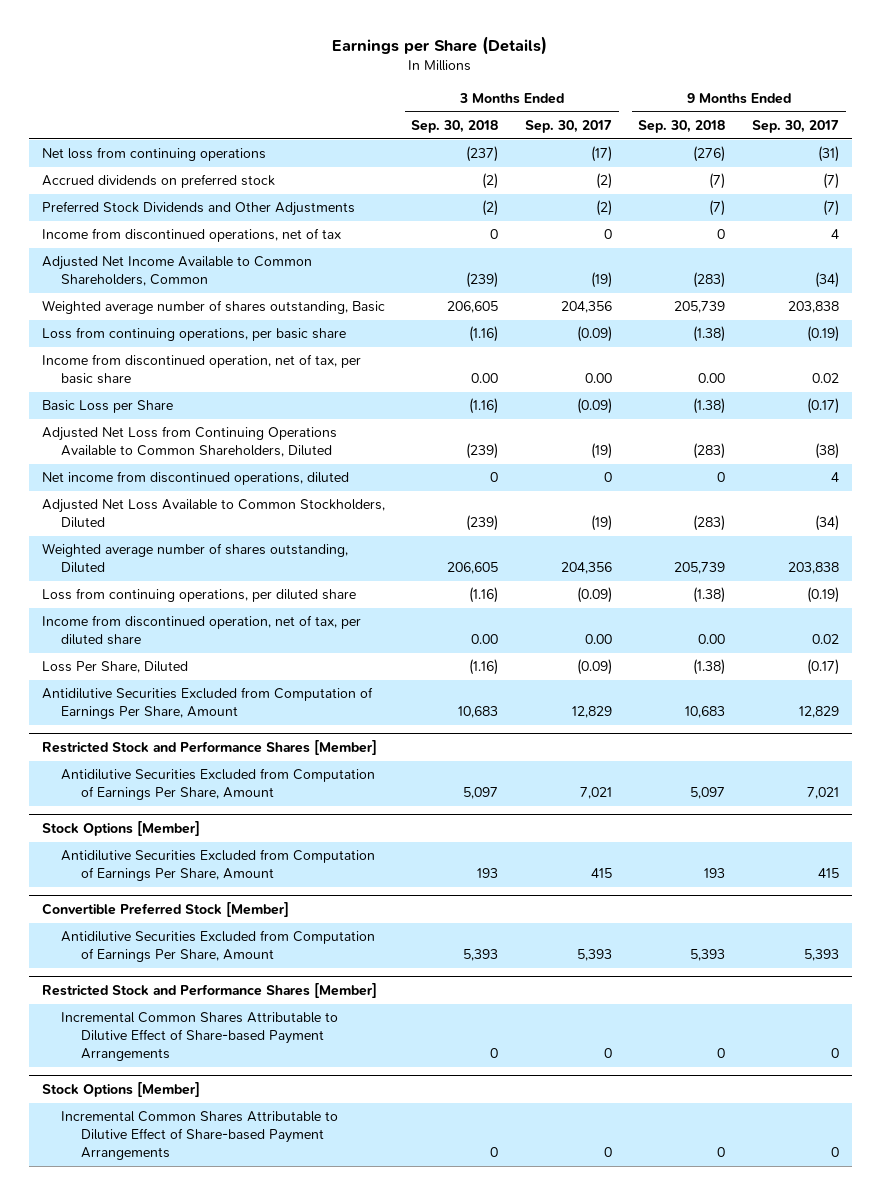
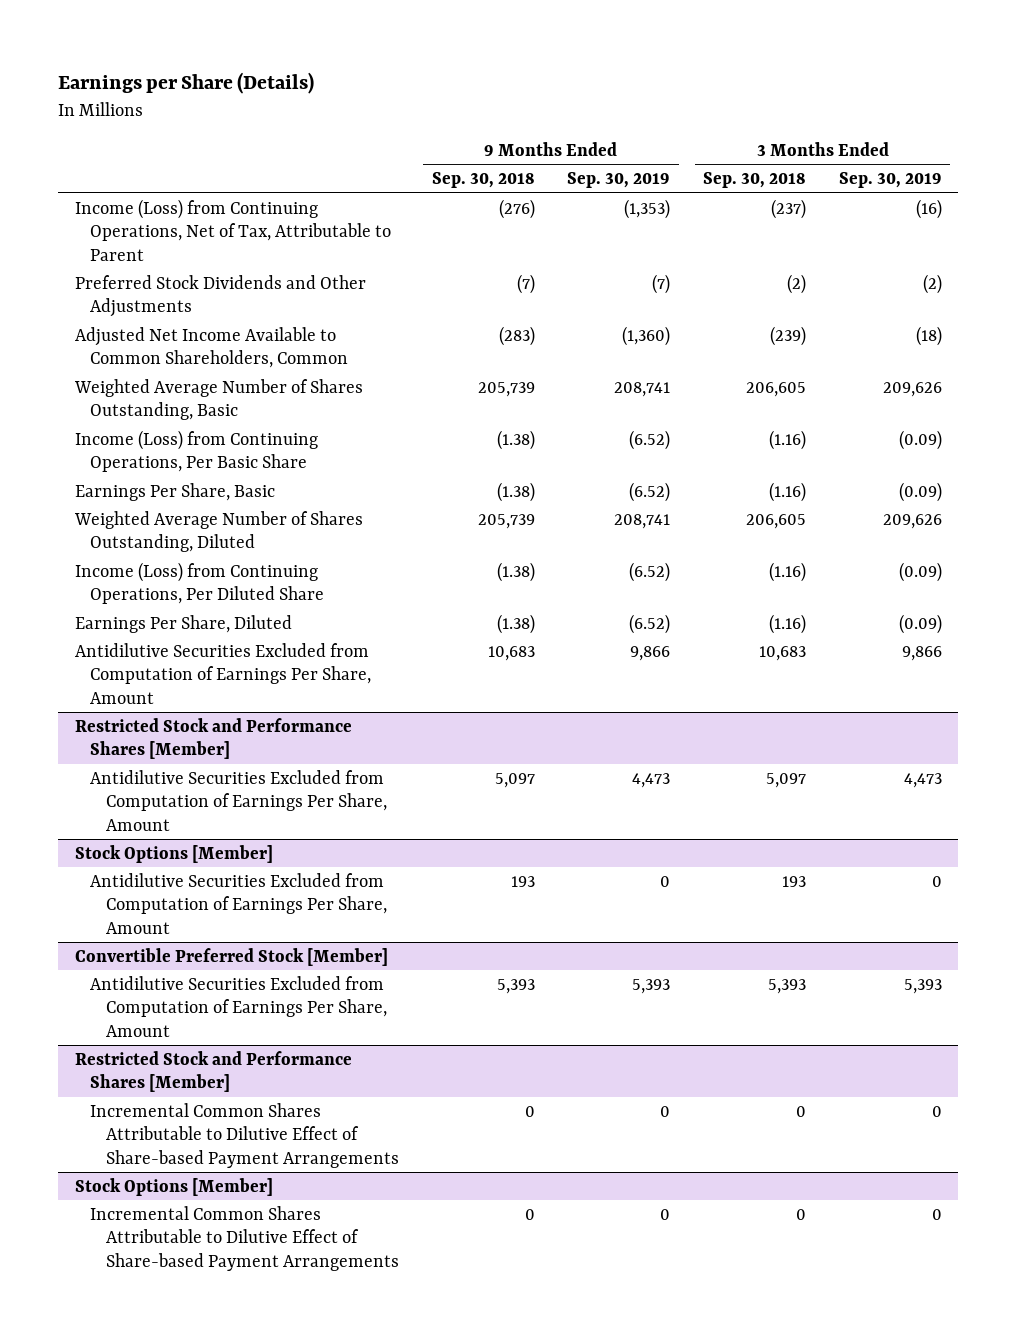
- | 3 Months Ended Sep. 30, 2018 | 3 Months Ended Sep. 30, 2017 | 9 Months Ended Sep. 30, 2018 | 9 Months Ended Sep. 30, 2017
+ | 9 Months Ended Sep. 30, 2018 | 9 Months Ended Sep. 30, 2019 | 3 Months Ended Sep. 30, 2018 | 3 Months Ended Sep. 30, 2019
- Net loss from continuing operations | (237) | (17) | (276) | (31)
- Accrued dividends on preferred stock | (2) | (2) | (7) | (7)
+ Income (Loss) from Continuing Operations, Net of Tax, Attributable to Parent | (276) | (1,353) | (237) | (16)
- Income from discontinued operations, net of tax | 0 | 0 | 0 | 4
- Weighted average number of shares outstanding, Basic | 206,605 | 204,356 | 205,739 | 203,838
- Loss from continuing operations, per basic share | (1.16) | (0.09) | (1.38) | (0.19)
- Income from discontinued operation, net of tax, per basic share | 0.00 | 0.00 | 0.00 | 0.02
- Basic Loss per Share | (1.16) | (0.09) | (1.38) | (0.17)
- Adjusted Net Loss from Continuing Operations Available to Common Shareholders, Diluted | (239) | (19) | (283) | (38)
- Net income from discontinued operations, diluted | 0 | 0 | 0 | 4
- Adjusted Net Loss Available to Common Stockholders, Diluted | (239) | (19) | (283) | (34)
- Weighted average number of shares outstanding, Diluted | 206,605 | 204,356 | 205,739 | 203,838
- Loss from continuing operations, per diluted share | (1.16) | (0.09) | (1.38) | (0.19)
- Income from discontinued operation, net of tax, per diluted share | 0.00 | 0.00 | 0.00 | 0.02
- Loss Per Share, Diluted | (1.16) | (0.09) | (1.38) | (0.17)
+ Weighted Average Number of Shares Outstanding, Basic | 205,739 | 208,741 | 206,605 | 209,626
+ Income (Loss) from Continuing Operations, Per Basic Share | (1.38) | (6.52) | (1.16) | (0.09)
+ Earnings Per Share, Basic | (1.38) | (6.52) | (1.16) | (0.09)
+ Weighted Average Number of Shares Outstanding, Diluted | 205,739 | 208,741 | 206,605 | 209,626
+ Income (Loss) from Continuing Operations, Per Diluted Share | (1.38) | (6.52) | (1.16) | (0.09)
+ Earnings Per Share, Diluted | (1.38) | (6.52) | (1.16) | (0.09)

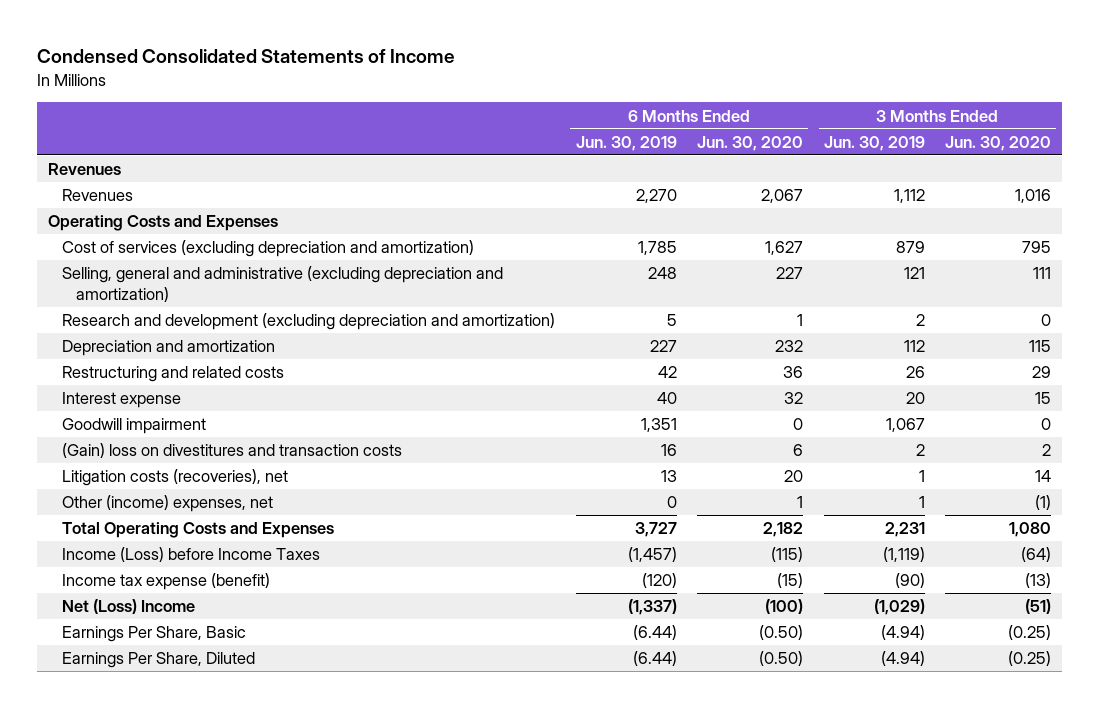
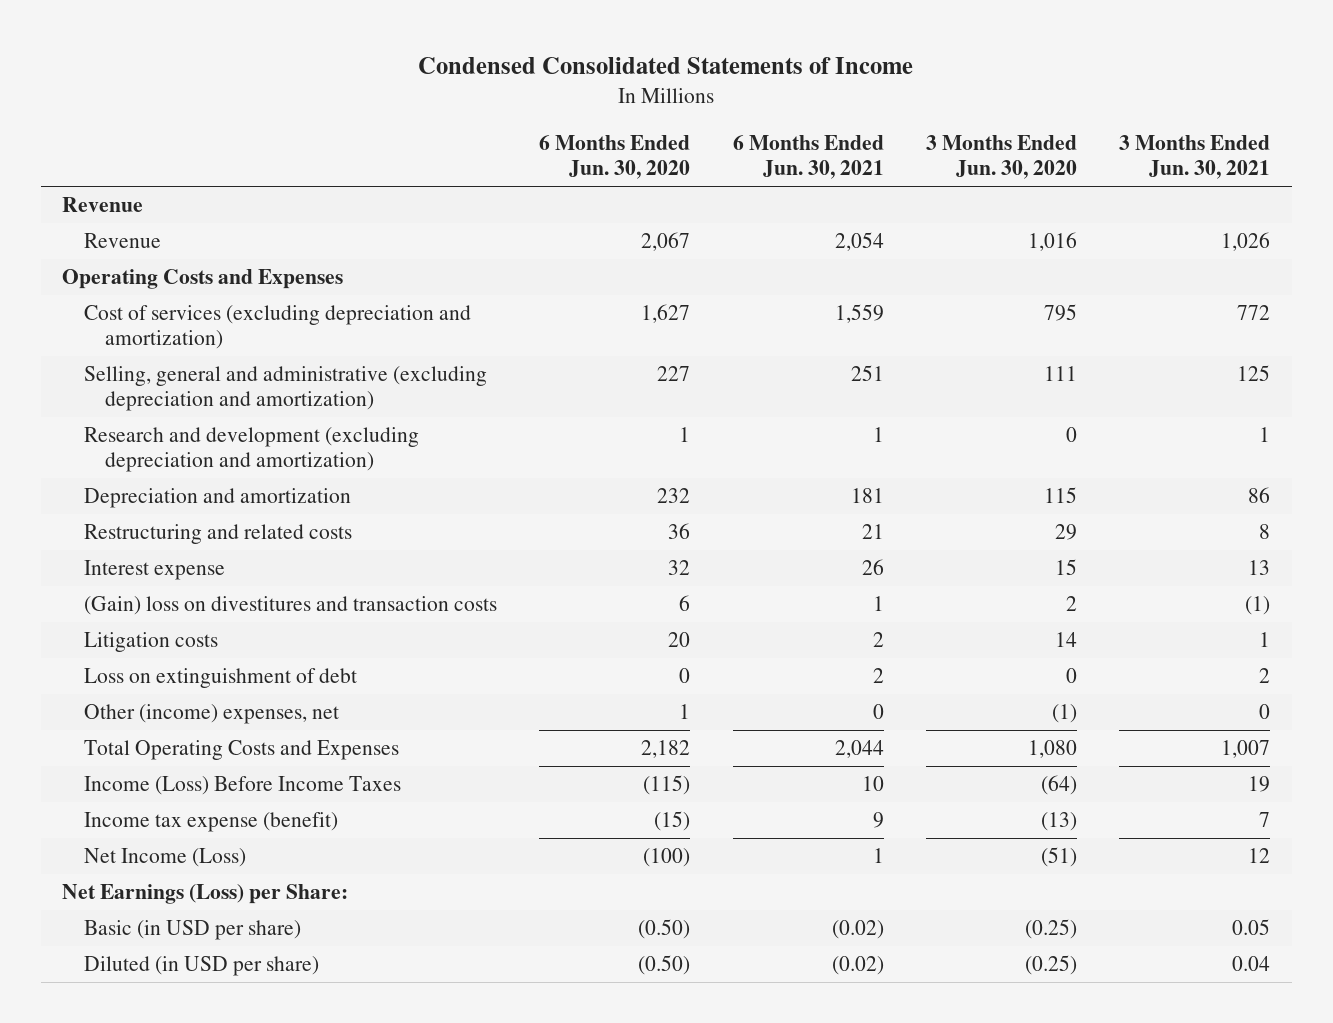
- | 6 Months Ended Jun. 30, 2019 | 6 Months Ended Jun. 30, 2020 | 3 Months Ended Jun. 30, 2019 | 3 Months Ended Jun. 30, 2020
+ | 6 Months Ended Jun. 30, 2020 | 6 Months Ended Jun. 30, 2021 | 3 Months Ended Jun. 30, 2020 | 3 Months Ended Jun. 30, 2021
- Revenues
- Revenues | 2,270 | 2,067 | 1,112 | 1,016
+ Revenue
+ Revenue | 2,067 | 2,054 | 1,016 | 1,026
- Goodwill impairment | 1,351 | 0 | 1,067 | 0
- Litigation costs (recoveries), net | 13 | 20 | 1 | 14
+ Litigation costs | 20 | 2 | 14 | 1
+ Loss on extinguishment of debt | 0 | 2 | 0 | 2
- Income (Loss) before Income Taxes | (1,457) | (115) | (1,119) | (64)
+ Income (Loss) Before Income Taxes | (115) | 10 | (64) | 19
- Net (Loss) Income | (1,337) | (100) | (1,029) | (51)
- Earnings Per Share, Basic | (6.44) | (0.50) | (4.94) | (0.25)
- Earnings Per Share, Diluted | (6.44) | (0.50) | (4.94) | (0.25)
+ Net Income (Loss) | (100) | 1 | (51) | 12
+ Net Earnings (Loss) per Share:
+ Basic (in USD per share) | (0.50) | (0.02) | (0.25) | 0.05
+ Diluted (in USD per share) | (0.50) | (0.02) | (0.25) | 0.04

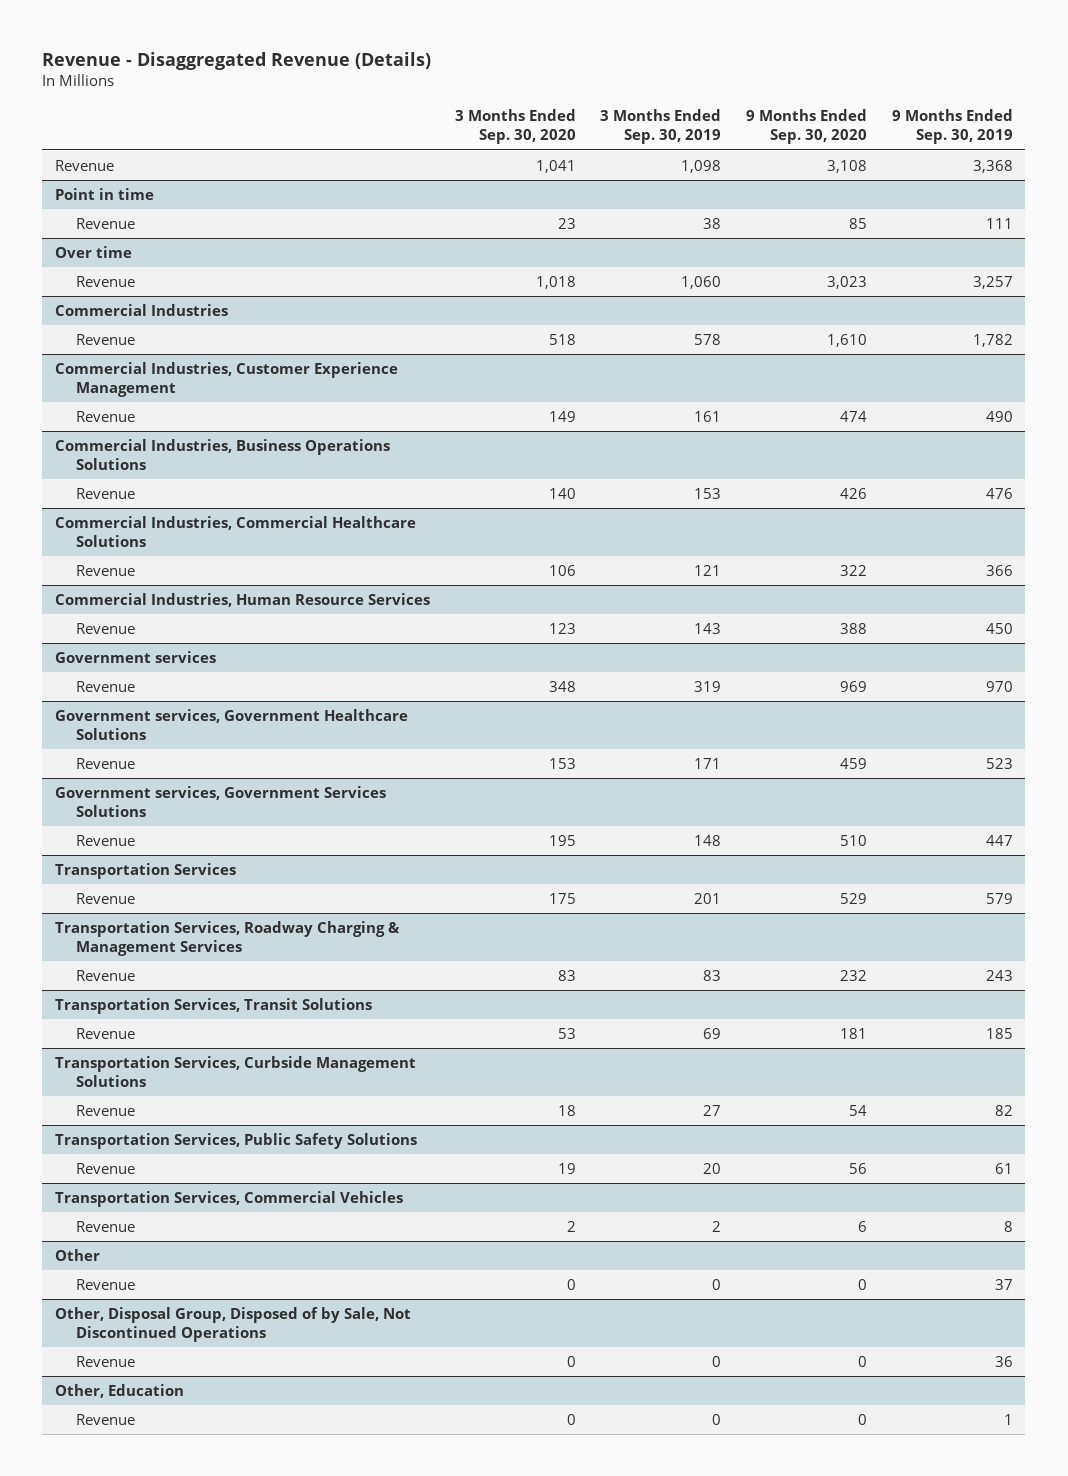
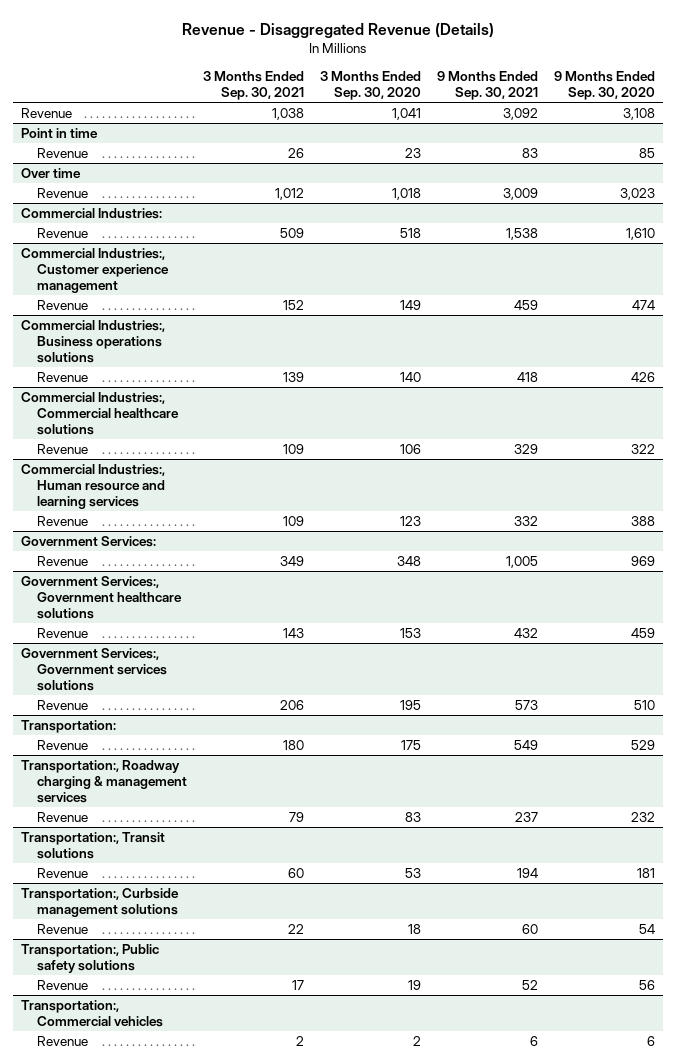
- | 3 Months Ended Sep. 30, 2020 | 3 Months Ended Sep. 30, 2019 | 9 Months Ended Sep. 30, 2020 | 9 Months Ended Sep. 30, 2019
+ | 3 Months Ended Sep. 30, 2021 | 3 Months Ended Sep. 30, 2020 | 9 Months Ended Sep. 30, 2021 | 9 Months Ended Sep. 30, 2020
- Commercial Industries
+ Commercial Industries:
- Commercial Industries, Customer Experience Management
+ Commercial Industries:, Customer experience management
- Commercial Industries, Business Operations Solutions
+ Commercial Industries:, Business operations solutions
- Commercial Industries, Commercial Healthcare Solutions
+ Commercial Industries:, Commercial healthcare solutions
- Commercial Industries, Human Resource Services
+ Commercial Industries:, Human resource and learning services
- Government services
+ Government Services:
- Government services, Government Healthcare Solutions
+ Government Services:, Government healthcare solutions
- Government services, Government Services Solutions
+ Government Services:, Government services solutions
- Transportation Services
+ Transportation:
- Transportation Services, Roadway Charging & Management Services
+ Transportation:, Roadway charging & management services
- Transportation Services, Transit Solutions
+ Transportation:, Transit solutions
- Transportation Services, Curbside Management Solutions
+ Transportation:, Curbside management solutions
- Transportation Services, Public Safety Solutions
+ Transportation:, Public safety solutions
- Transportation Services, Commercial Vehicles
+ Transportation:, Commercial vehicles
- Other
- Revenue | 0 | 0 | 0 | 37
- Other, Disposal Group, Disposed of by Sale, Not Discontinued Operations
- Revenue | 0 | 0 | 0 | 36
- Other, Education
- Revenue | 0 | 0 | 0 | 1

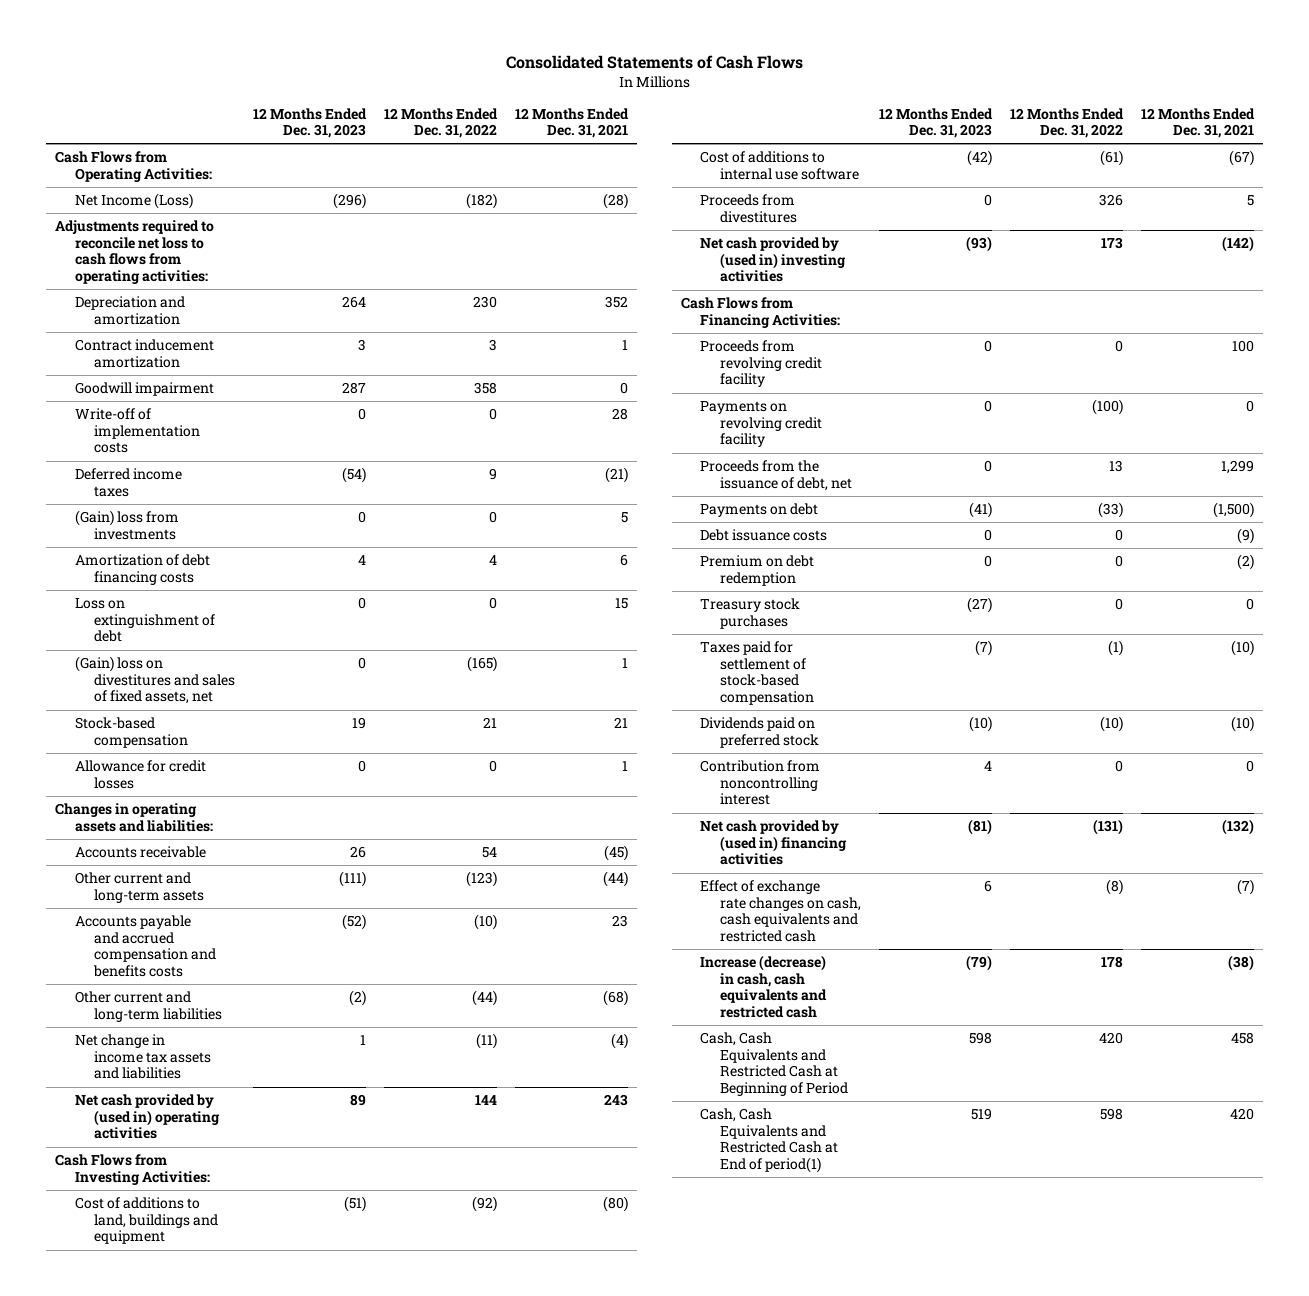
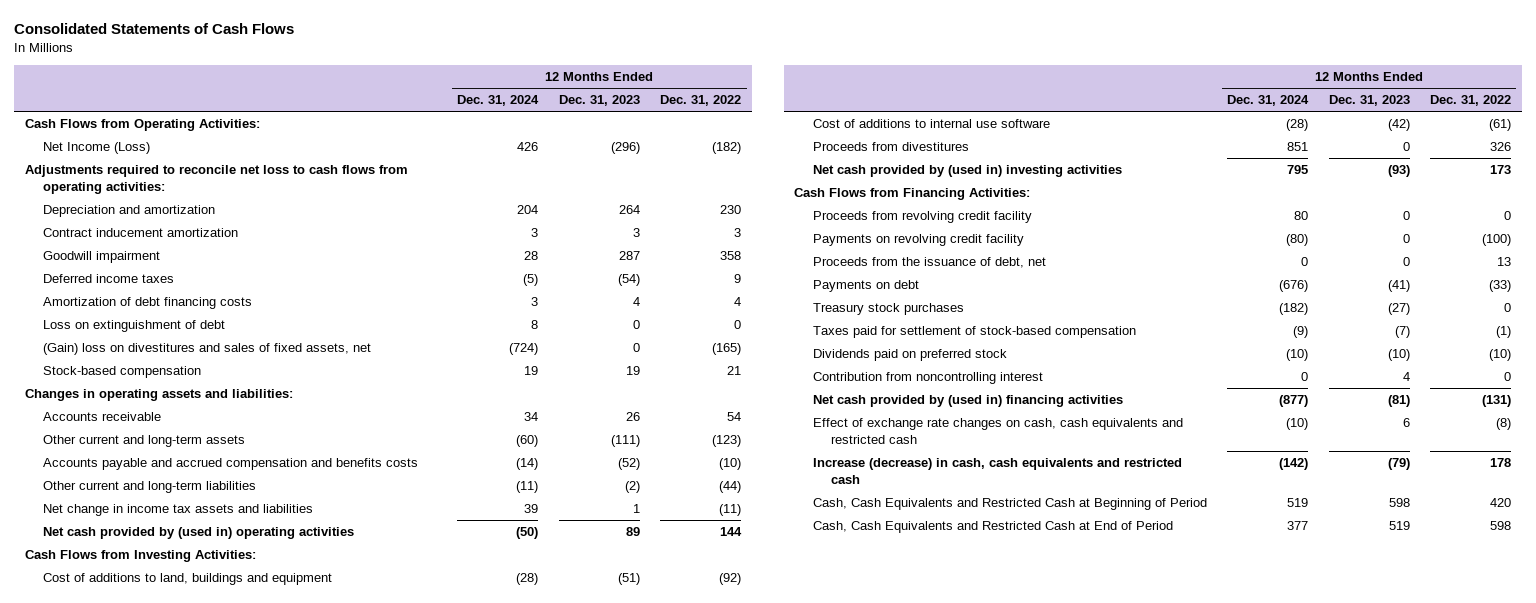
- | 12 Months Ended Dec. 31, 2023 | 12 Months Ended Dec. 31, 2022 | 12 Months Ended Dec. 31, 2021
+ | 12 Months Ended Dec. 31, 2024 | 12 Months Ended Dec. 31, 2023 | 12 Months Ended Dec. 31, 2022
- Write-off of implementation costs | 0 | 0 | 28
- (Gain) loss from investments | 0 | 0 | 5
- Allowance for credit losses | 0 | 0 | 1
- Debt issuance costs | 0 | 0 | (9)
- Premium on debt redemption | 0 | 0 | (2)
- Cash, Cash Equivalents and Restricted Cash at End of period(1) | 519 | 598 | 420
+ Cash, Cash Equivalents and Restricted Cash at End of Period | 377 | 519 | 598

